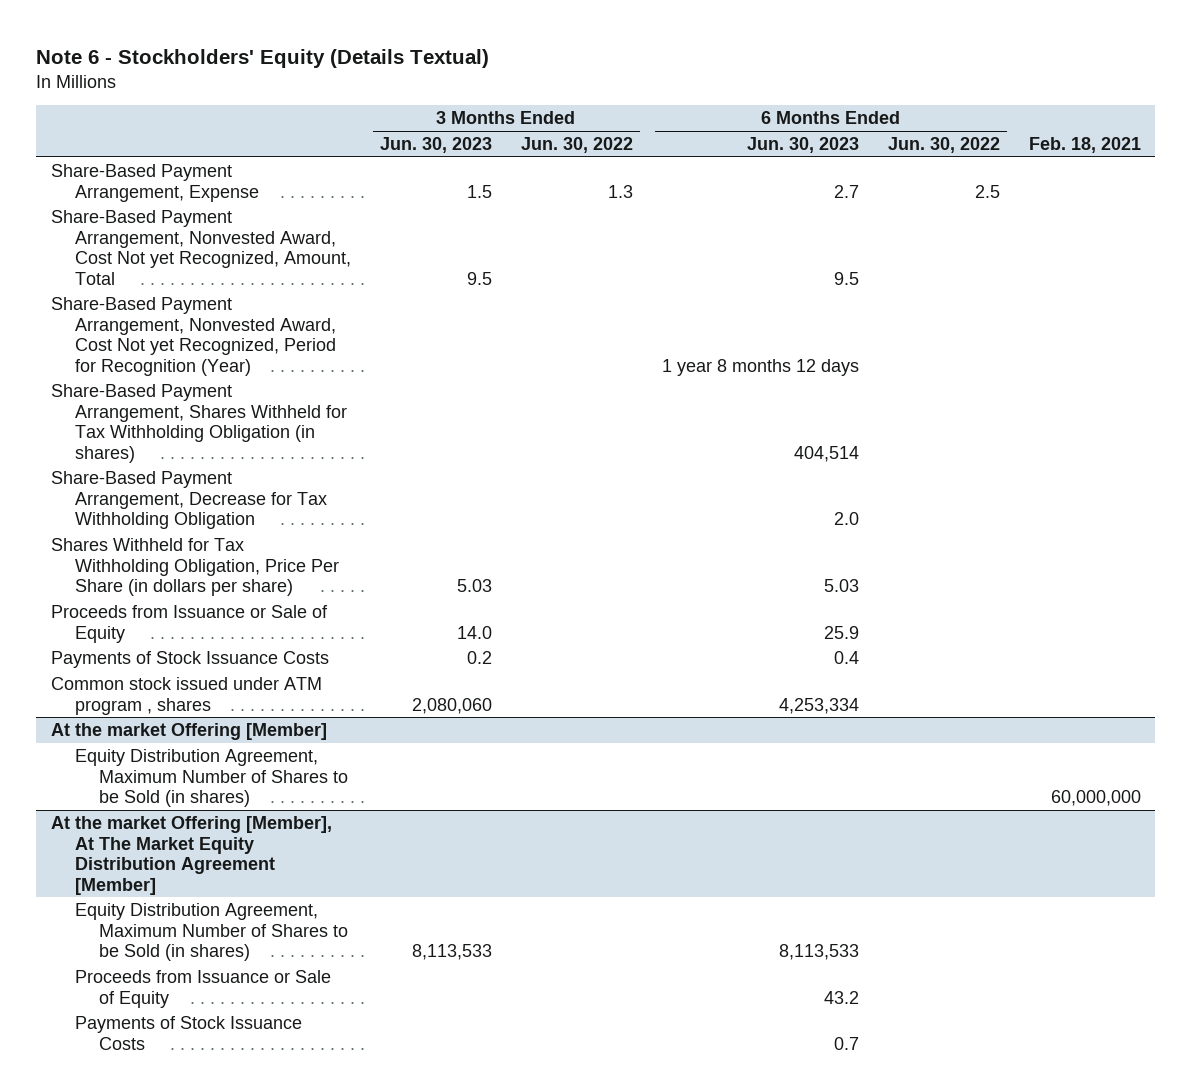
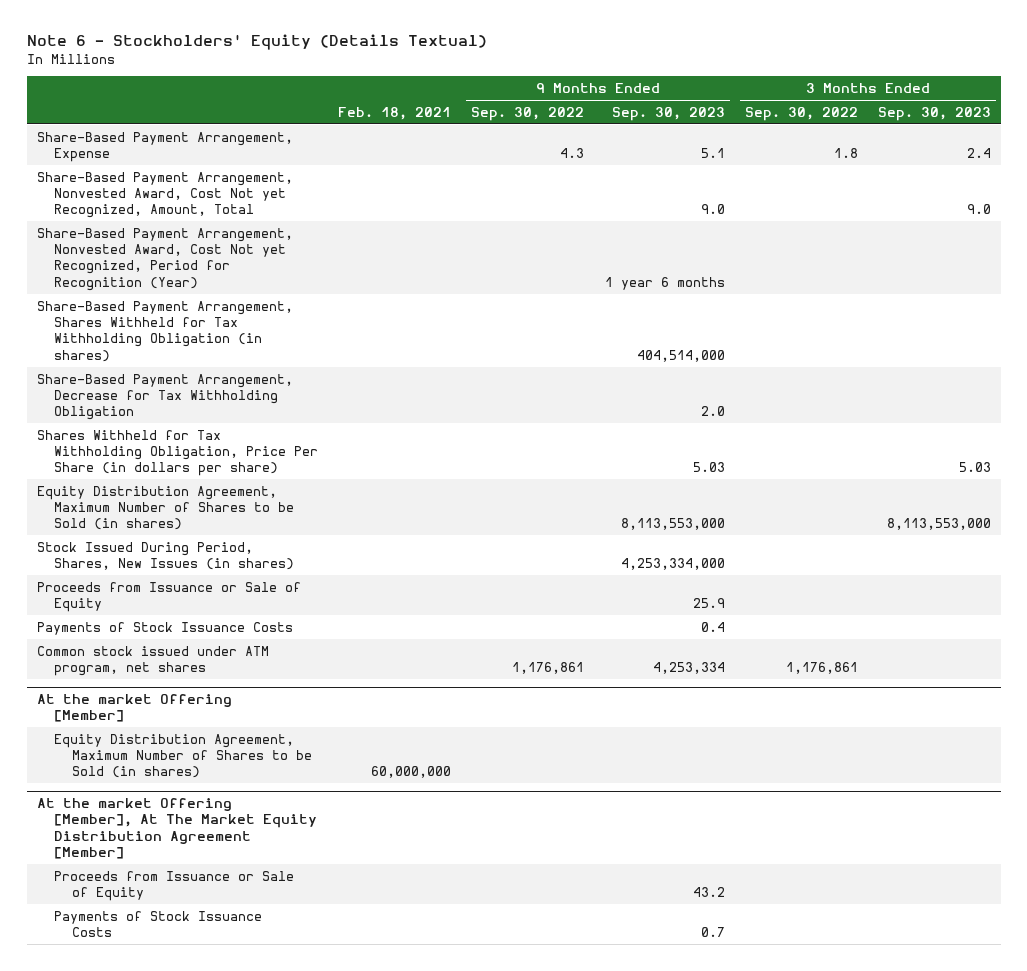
- | 3 Months Ended Jun. 30, 2023 | 3 Months Ended Jun. 30, 2022 | 6 Months Ended Jun. 30, 2023 | 6 Months Ended Jun. 30, 2022 | Feb. 18, 2021
+ | Feb. 18, 2021 | 9 Months Ended Sep. 30, 2022 | 9 Months Ended Sep. 30, 2023 | 3 Months Ended Sep. 30, 2022 | 3 Months Ended Sep. 30, 2023
+ Equity Distribution Agreement, Maximum Number of Shares to be Sold (in shares) | | | 8,113,553,000 | | 8,113,553,000
+ Stock Issued During Period, Shares, New Issues (in shares) | | | 4,253,334,000 | |
- Common stock issued under ATM program , shares | 2,080,060 | | 4,253,334 | |
+ Common stock issued under ATM program, net shares | | 1,176,861 | 4,253,334 | 1,176,861 |
@ At the market Offering [Member], At The Market Equity Distribution Agreement [Member]
- Equity Distribution Agreement, Maximum Number of Shares to be Sold (in shares) | 8,113,533 | | 8,113,533 | |

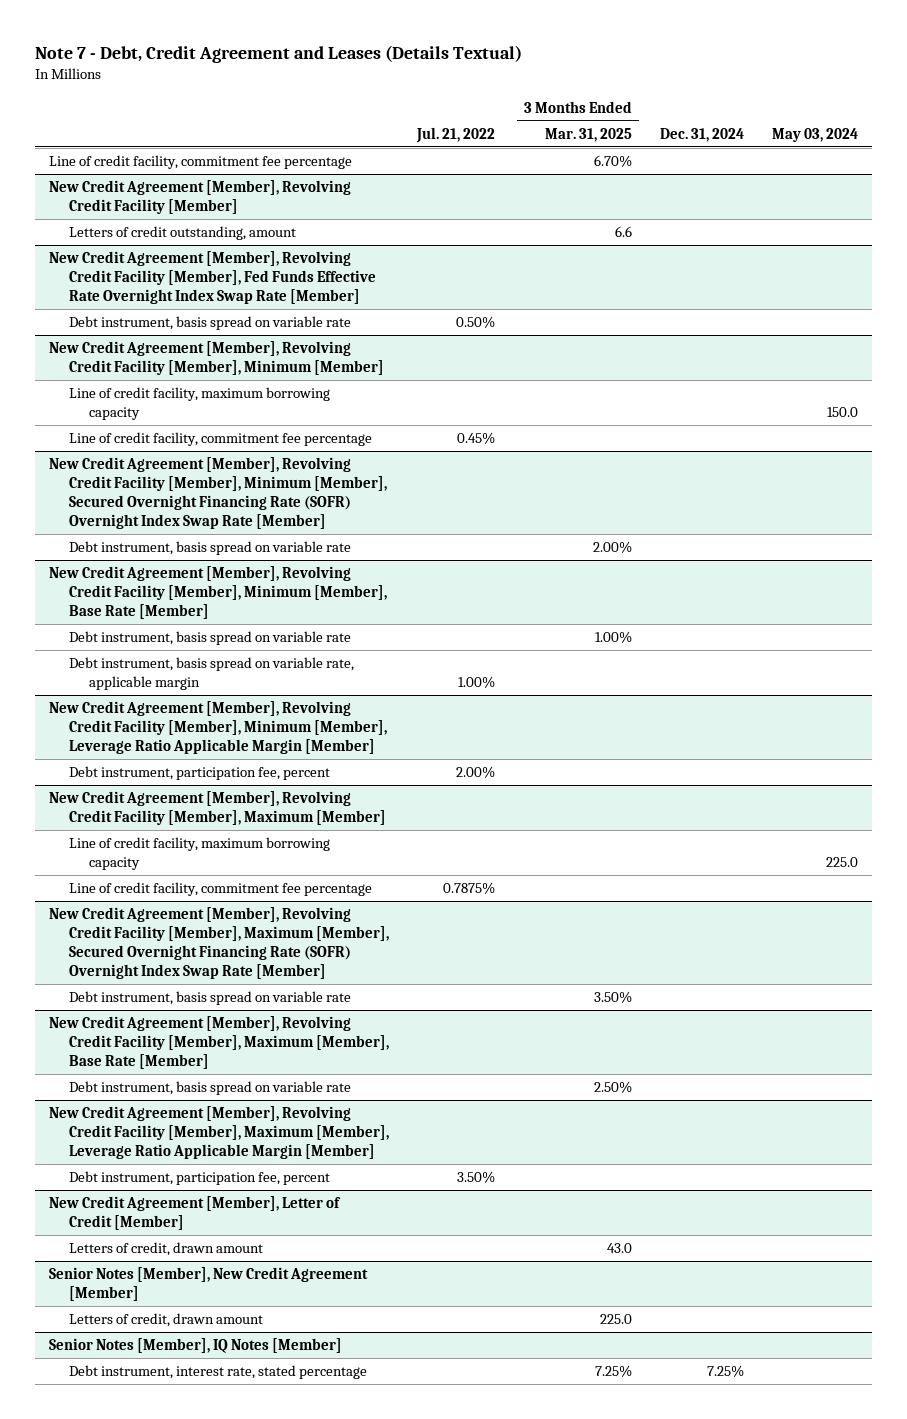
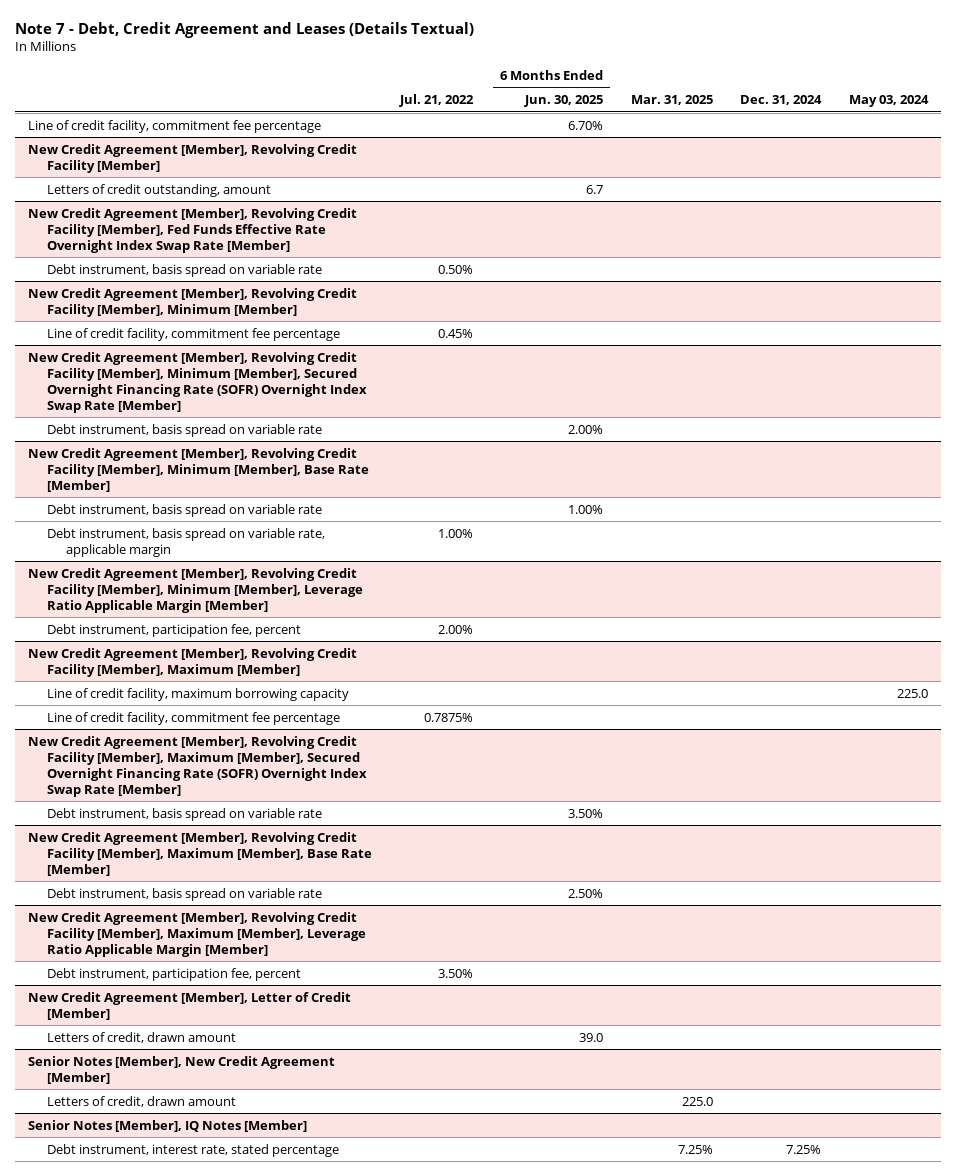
- | Jul. 21, 2022 | 3 Months Ended Mar. 31, 2025 | Dec. 31, 2024 | May 03, 2024
+ | Jul. 21, 2022 | 6 Months Ended Jun. 30, 2025 | Mar. 31, 2025 | Dec. 31, 2024 | May 03, 2024
@ New Credit Agreement [Member], Revolving Credit Facility [Member], Minimum [Member]
- Line of credit facility, maximum borrowing capacity | | | | 150.0

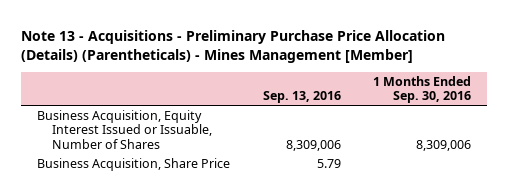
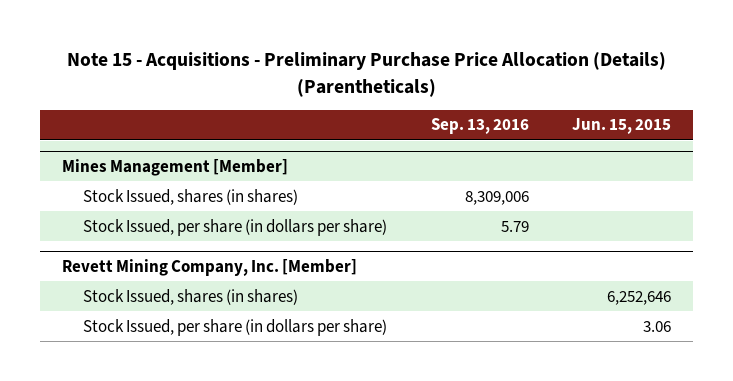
- Note 13 - Acquisitions - Preliminary Purchase Price Allocation (Details) (Parentheticals) - Mines Management [Member]
+ Note 15 - Acquisitions - Preliminary Purchase Price Allocation (Details) (Parentheticals)
- | Sep. 13, 2016 | 1 Months Ended Sep. 30, 2016
+ | Sep. 13, 2016 | Jun. 15, 2015
- Business Acquisition, Equity Interest Issued or Issuable, Number of Shares | 8,309,006 | 8,309,006
- Business Acquisition, Share Price | 5.79 |
+ Mines Management [Member]
+ Stock Issued, shares (in shares) | 8,309,006 |
+ Stock Issued, per share (in dollars per share) | 5.79 |
+ Revett Mining Company, Inc. [Member]
+ Stock Issued, shares (in shares) | | 6,252,646
+ Stock Issued, per share (in dollars per share) | | 3.06

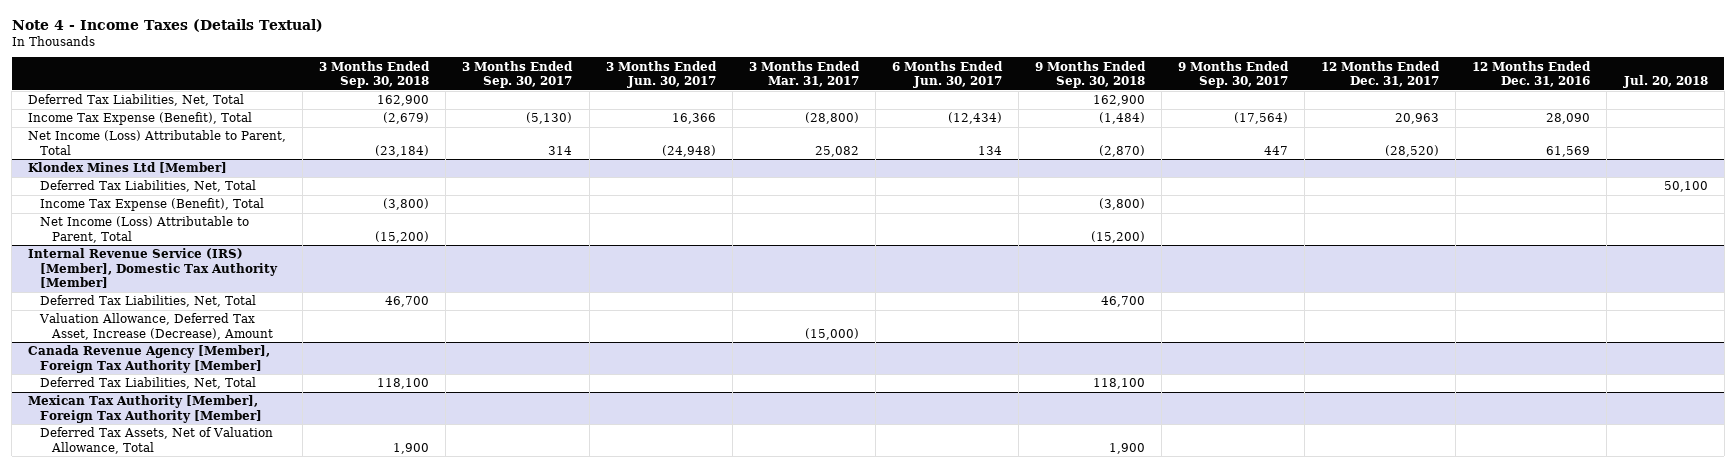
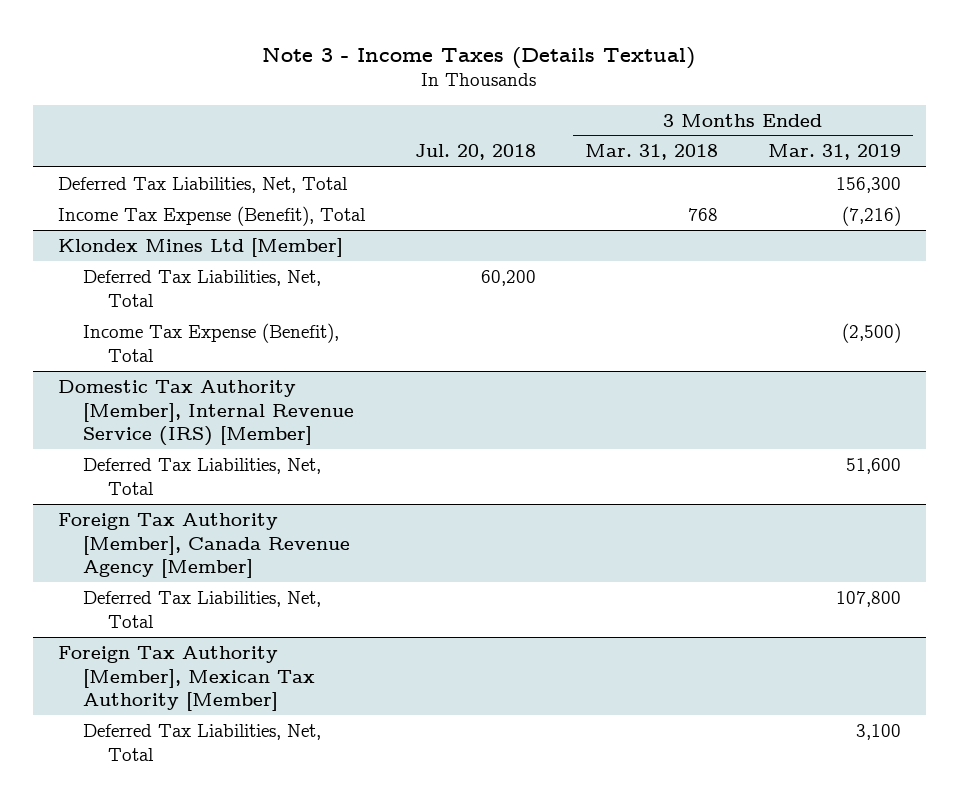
- Note 4 - Income Taxes (Details Textual)
+ Note 3 - Income Taxes (Details Textual)
- | 3 Months Ended Sep. 30, 2018 | 3 Months Ended Sep. 30, 2017 | 3 Months Ended Jun. 30, 2017 | 3 Months Ended Mar. 31, 2017 | 6 Months Ended Jun. 30, 2017 | 9 Months Ended Sep. 30, 2018 | 9 Months Ended Sep. 30, 2017 | 12 Months Ended Dec. 31, 2017 | 12 Months Ended Dec. 31, 2016 | Jul. 20, 2018
+ | Jul. 20, 2018 | 3 Months Ended Mar. 31, 2018 | 3 Months Ended Mar. 31, 2019
- Net Income (Loss) Attributable to Parent, Total | (23,184) | 314 | (24,948) | 25,082 | 134 | (2,870) | 447 | (28,520) | 61,569 |
@ Klondex Mines Ltd [Member]
- Deferred Tax Liabilities, Net, Total | | | | | | | | | | 50,100
+ Deferred Tax Liabilities, Net, Total | 60,200 | |
- Net Income (Loss) Attributable to Parent, Total | (15,200) | | | | | (15,200) | | | |
- Internal Revenue Service (IRS) [Member], Domestic Tax Authority [Member]
+ Domestic Tax Authority [Member], Internal Revenue Service (IRS) [Member]
- Valuation Allowance, Deferred Tax Asset, Increase (Decrease), Amount | | | | (15,000) | | | | | |
- Canada Revenue Agency [Member], Foreign Tax Authority [Member]
+ Foreign Tax Authority [Member], Canada Revenue Agency [Member]
- Mexican Tax Authority [Member], Foreign Tax Authority [Member]
- Deferred Tax Assets, Net of Valuation Allowance, Total | 1,900 | | | | | 1,900 | | | |
+ Foreign Tax Authority [Member], Mexican Tax Authority [Member]
+ Deferred Tax Liabilities, Net, Total | | | 3,100

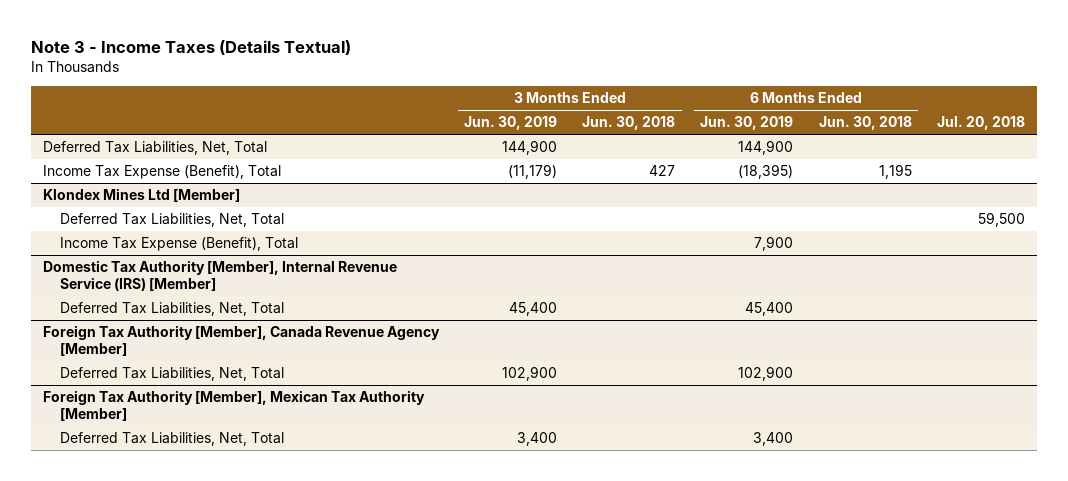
- | Jul. 20, 2018 | 3 Months Ended Mar. 31, 2018 | 3 Months Ended Mar. 31, 2019
+ | 3 Months Ended Jun. 30, 2019 | 3 Months Ended Jun. 30, 2018 | 6 Months Ended Jun. 30, 2019 | 6 Months Ended Jun. 30, 2018 | Jul. 20, 2018
@ Klondex Mines Ltd [Member]
- Deferred Tax Liabilities, Net, Total | 60,200 | |
+ Deferred Tax Liabilities, Net, Total | | | | | 59,500

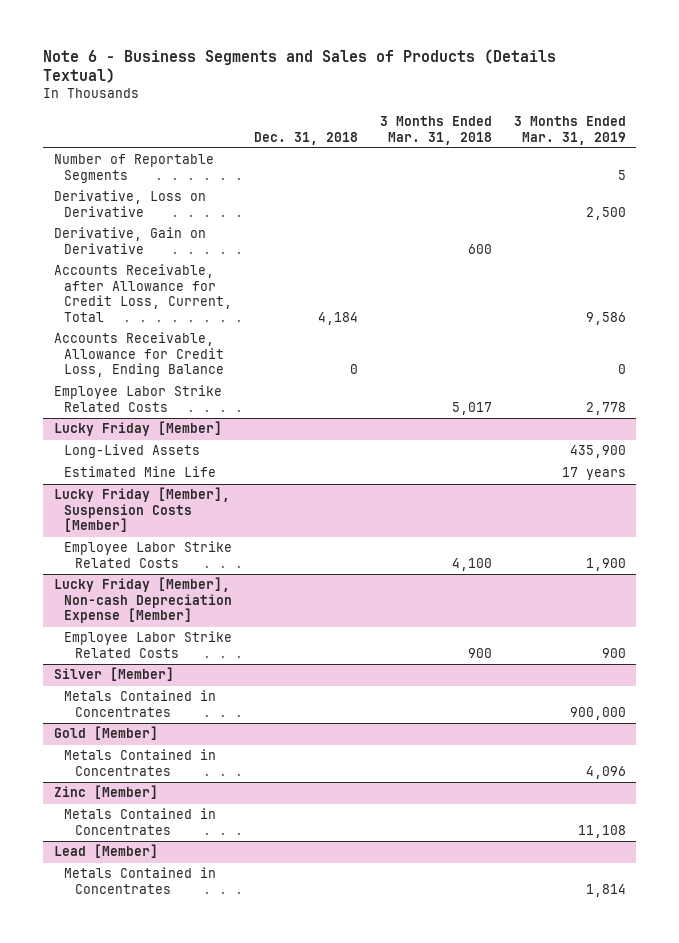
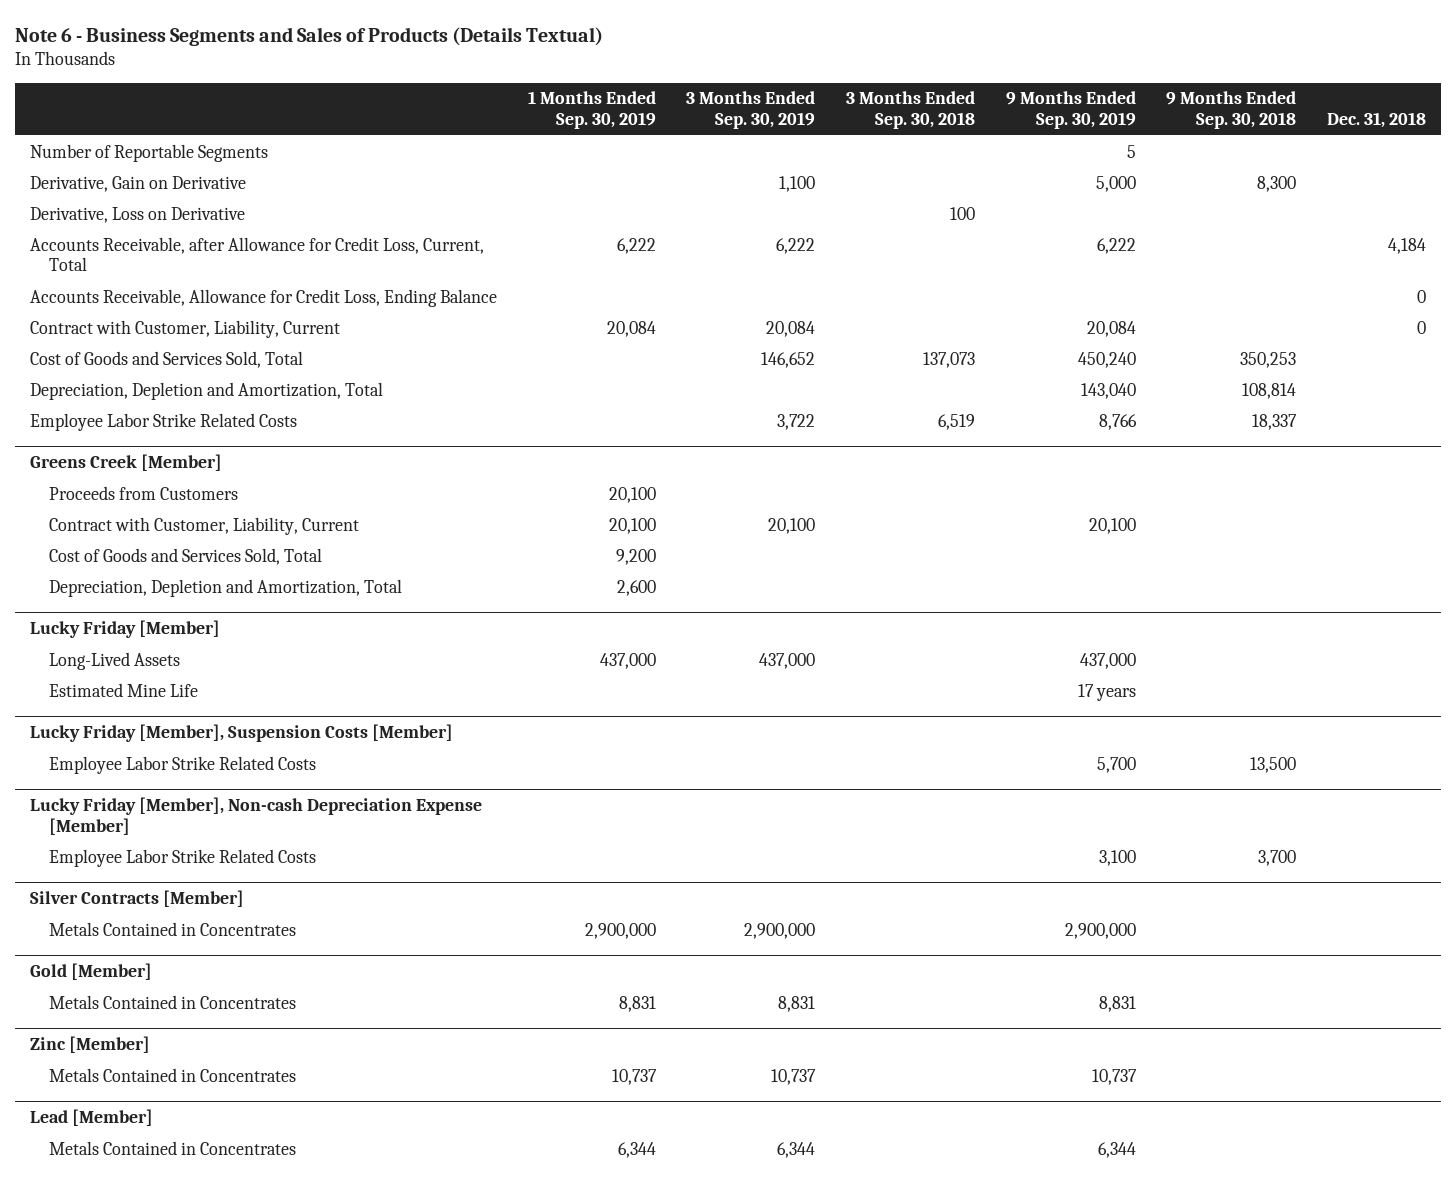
- | Dec. 31, 2018 | 3 Months Ended Mar. 31, 2018 | 3 Months Ended Mar. 31, 2019
+ | 1 Months Ended Sep. 30, 2019 | 3 Months Ended Sep. 30, 2019 | 3 Months Ended Sep. 30, 2018 | 9 Months Ended Sep. 30, 2019 | 9 Months Ended Sep. 30, 2018 | Dec. 31, 2018
moved down: Derivative, Loss on Derivative | | | 100 | | |
+ Contract with Customer, Liability, Current | 20,084 | 20,084 | | 20,084 | | 0
+ Cost of Goods and Services Sold, Total | | 146,652 | 137,073 | 450,240 | 350,253 |
+ Depreciation, Depletion and Amortization, Total | | | | 143,040 | 108,814 |
+ Greens Creek [Member]
+ Proceeds from Customers | 20,100 | | | | |
+ Contract with Customer, Liability, Current | 20,100 | 20,100 | | 20,100 | |
+ Cost of Goods and Services Sold, Total | 9,200 | | | | |
+ Depreciation, Depletion and Amortization, Total | 2,600 | | | | |
- Silver [Member]
- Metals Contained in Concentrates | | | 900,000
+ Silver Contracts [Member]
+ Metals Contained in Concentrates | 2,900,000 | 2,900,000 | | 2,900,000 | |

